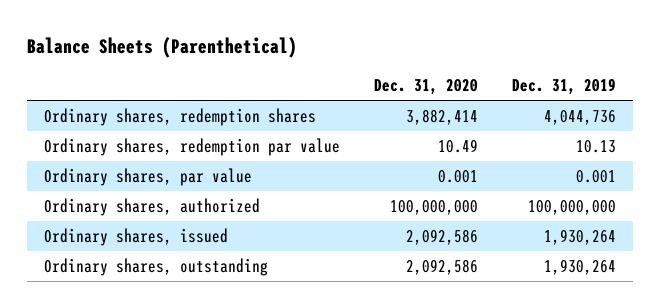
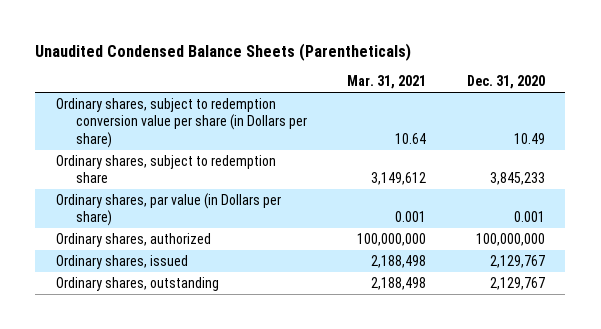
- Balance Sheets (Parenthetical)
+ Unaudited Condensed Balance Sheets (Parentheticals)
- | Dec. 31, 2020 | Dec. 31, 2019
+ | Mar. 31, 2021 | Dec. 31, 2020
- Ordinary shares, redemption shares | 3,882,414 | 4,044,736
- Ordinary shares, redemption par value | 10.49 | 10.13
- Ordinary shares, par value | 0.001 | 0.001
+ Ordinary shares, subject to redemption conversion value per share (in Dollars per share) | 10.64 | 10.49
+ Ordinary shares, subject to redemption share | 3,149,612 | 3,845,233
+ Ordinary shares, par value (in Dollars per share) | 0.001 | 0.001
- Ordinary shares, issued | 2,092,586 | 1,930,264
- Ordinary shares, outstanding | 2,092,586 | 1,930,264
+ Ordinary shares, issued | 2,188,498 | 2,129,767
+ Ordinary shares, outstanding | 2,188,498 | 2,129,767

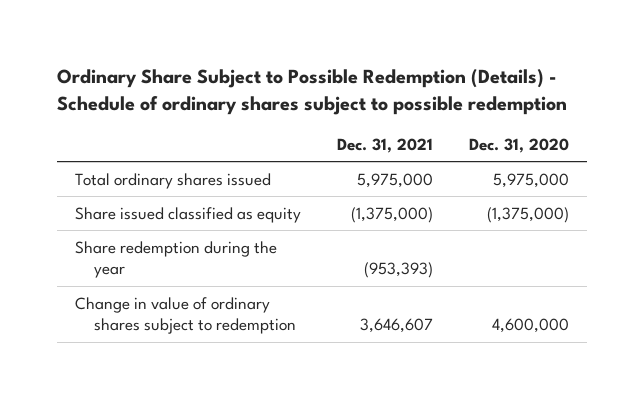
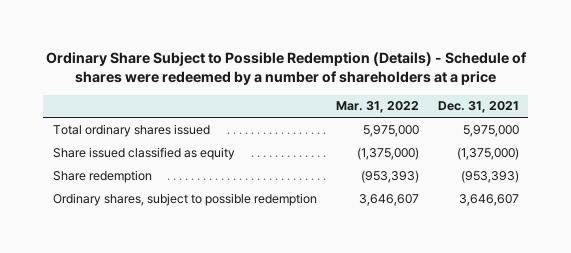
- Ordinary Share Subject to Possible Redemption (Details) - Schedule of ordinary shares subject to possible redemption
+ Ordinary Share Subject to Possible Redemption (Details) - Schedule of shares were redeemed by a number of shareholders at a price
- | Dec. 31, 2021 | Dec. 31, 2020
+ | Mar. 31, 2022 | Dec. 31, 2021
- Share redemption during the year | (953,393) |
- Change in value of ordinary shares subject to redemption | 3,646,607 | 4,600,000
+ Share redemption | (953,393) | (953,393)
+ Ordinary shares, subject to possible redemption | 3,646,607 | 3,646,607

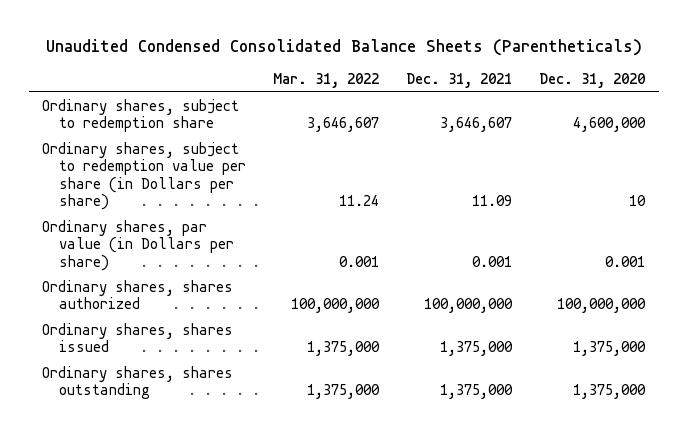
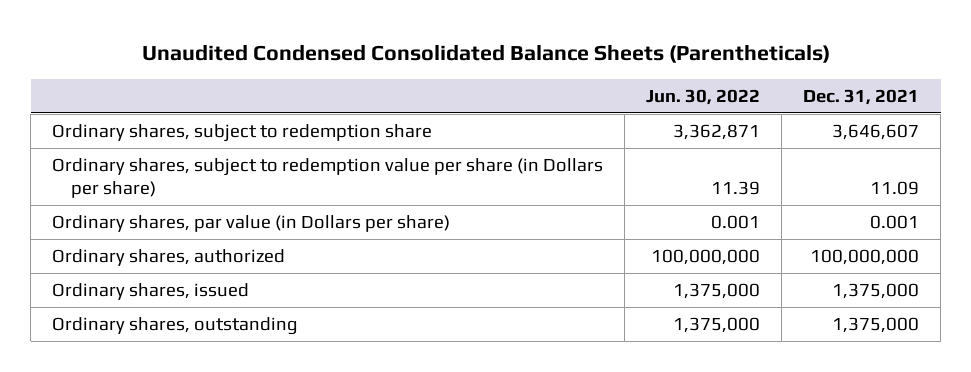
- | Mar. 31, 2022 | Dec. 31, 2021 | Dec. 31, 2020
+ | Jun. 30, 2022 | Dec. 31, 2021
- Ordinary shares, shares authorized | 100,000,000 | 100,000,000 | 100,000,000
- Ordinary shares, shares issued | 1,375,000 | 1,375,000 | 1,375,000
- Ordinary shares, shares outstanding | 1,375,000 | 1,375,000 | 1,375,000
+ Ordinary shares, authorized | 100,000,000 | 100,000,000
+ Ordinary shares, issued | 1,375,000 | 1,375,000
+ Ordinary shares, outstanding | 1,375,000 | 1,375,000

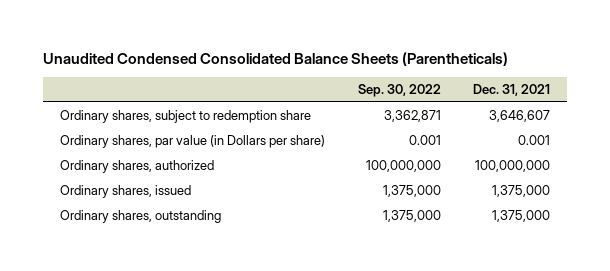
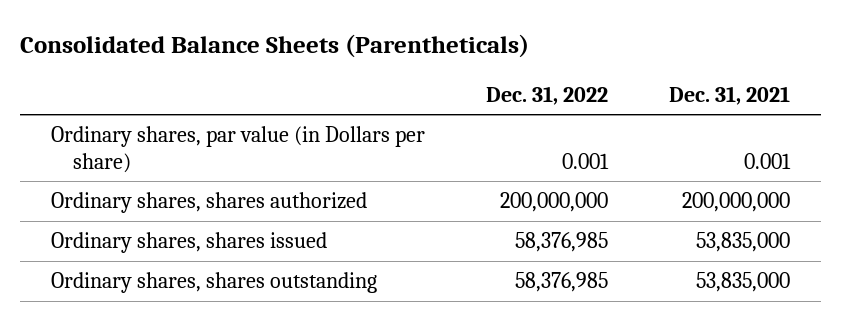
- Unaudited Condensed Consolidated Balance Sheets (Parentheticals)
+ Consolidated Balance Sheets (Parentheticals)
- | Sep. 30, 2022 | Dec. 31, 2021
+ | Dec. 31, 2022 | Dec. 31, 2021
- Ordinary shares, subject to redemption share | 3,362,871 | 3,646,607
- Ordinary shares, authorized | 100,000,000 | 100,000,000
- Ordinary shares, issued | 1,375,000 | 1,375,000
- Ordinary shares, outstanding | 1,375,000 | 1,375,000
+ Ordinary shares, shares authorized | 200,000,000 | 200,000,000
+ Ordinary shares, shares issued | 58,376,985 | 53,835,000
+ Ordinary shares, shares outstanding | 58,376,985 | 53,835,000

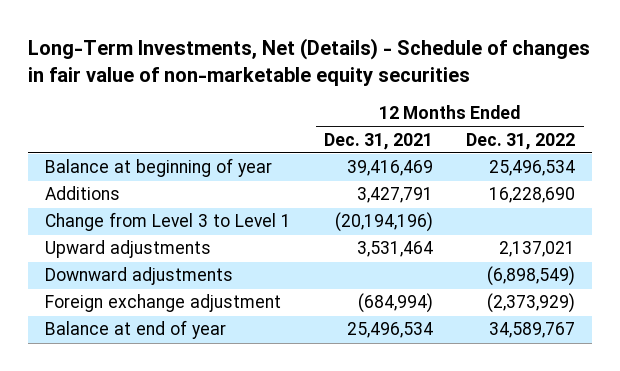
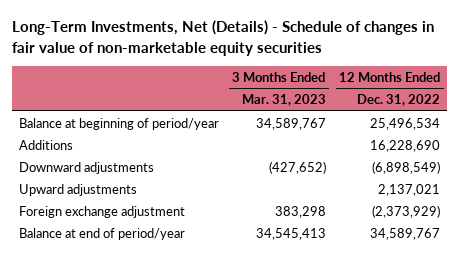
- | 12 Months Ended Dec. 31, 2021 | 12 Months Ended Dec. 31, 2022
+ | 3 Months Ended Mar. 31, 2023 | 12 Months Ended Dec. 31, 2022
- Balance at beginning of year | 39,416,469 | 25,496,534
+ Balance at beginning of period/year | 34,589,767 | 25,496,534
- Change from Level 3 to Level 1 | (20,194,196) |
moved down: Upward adjustments | | 2,137,021
- Balance at end of year | 25,496,534 | 34,589,767
+ Balance at end of period/year | 34,545,413 | 34,589,767

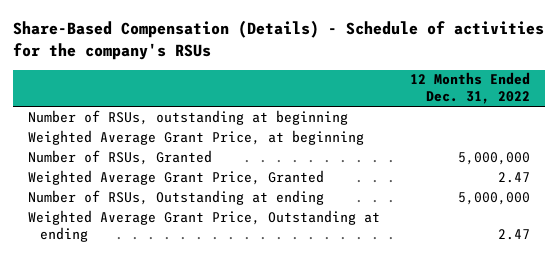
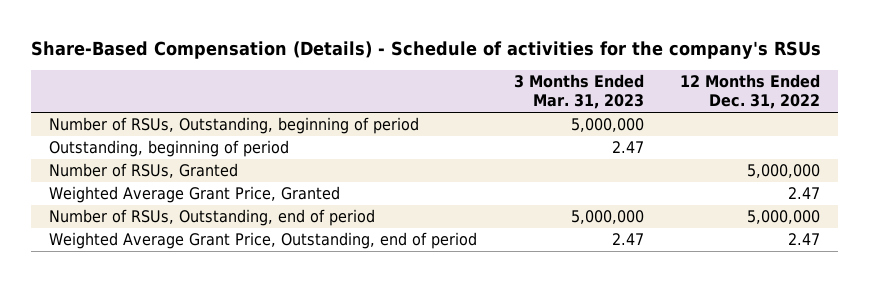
- | 12 Months Ended Dec. 31, 2022
+ | 3 Months Ended Mar. 31, 2023 | 12 Months Ended Dec. 31, 2022
- Number of RSUs, outstanding at beginning
- Weighted Average Grant Price, at beginning
+ Number of RSUs, Outstanding, beginning of period | 5,000,000 |
+ Outstanding, beginning of period | 2.47 |
- Number of RSUs, Outstanding at ending | 5,000,000
- Weighted Average Grant Price, Outstanding at ending | 2.47
+ Number of RSUs, Outstanding, end of period | 5,000,000 | 5,000,000
+ Weighted Average Grant Price, Outstanding, end of period | 2.47 | 2.47

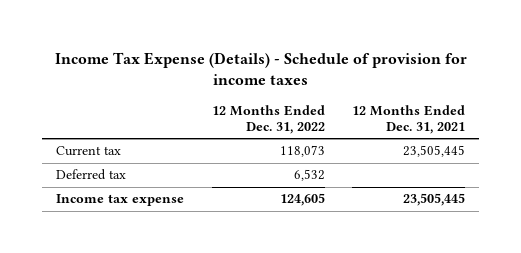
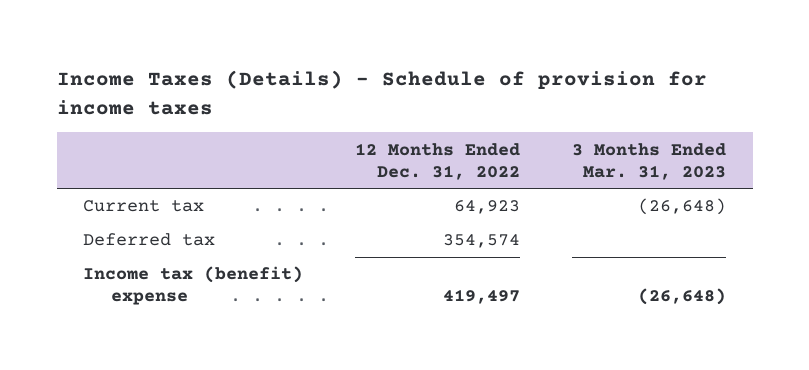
- Income Tax Expense (Details) - Schedule of provision for income taxes
+ Income Taxes (Details) - Schedule of provision for income taxes
- | 12 Months Ended Dec. 31, 2022 | 12 Months Ended Dec. 31, 2021
+ | 12 Months Ended Dec. 31, 2022 | 3 Months Ended Mar. 31, 2023
- Current tax | 118,073 | 23,505,445
- Deferred tax | 6,532 |
- Income tax expense | 124,605 | 23,505,445
+ Current tax | 64,923 | (26,648)
+ Deferred tax | 354,574 |
+ Income tax (benefit) expense | 419,497 | (26,648)

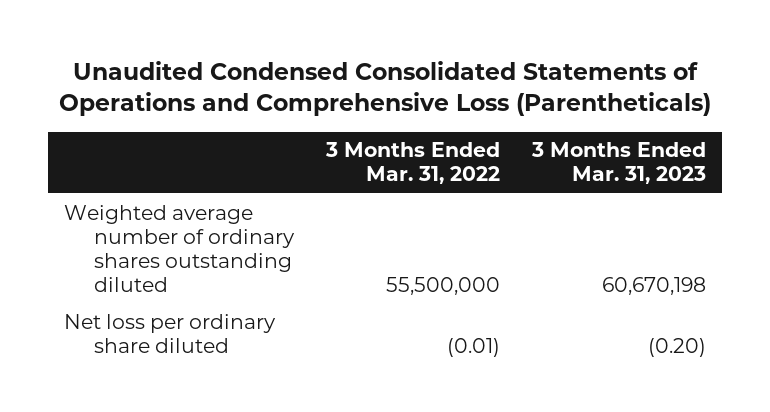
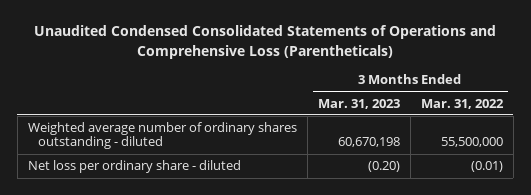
- | 3 Months Ended Mar. 31, 2022 | 3 Months Ended Mar. 31, 2023
+ | 3 Months Ended Mar. 31, 2023 | 3 Months Ended Mar. 31, 2022
- Weighted average number of ordinary shares outstanding diluted | 55,500,000 | 60,670,198
- Net loss per ordinary share diluted | (0.01) | (0.20)
+ Weighted average number of ordinary shares outstanding - diluted | 60,670,198 | 55,500,000
+ Net loss per ordinary share - diluted | (0.20) | (0.01)

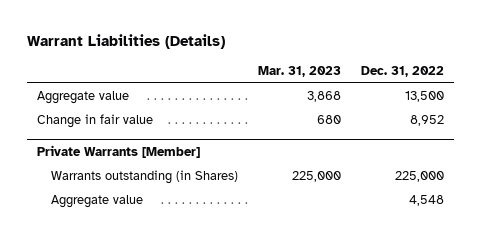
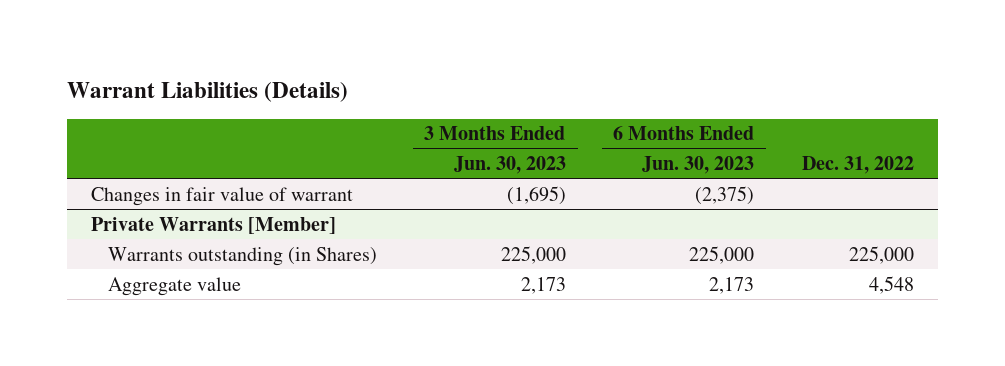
- | Mar. 31, 2023 | Dec. 31, 2022
+ | 3 Months Ended Jun. 30, 2023 | 6 Months Ended Jun. 30, 2023 | Dec. 31, 2022
- Aggregate value | 3,868 | 13,500
- Change in fair value | 680 | 8,952
+ Changes in fair value of warrant | (1,695) | (2,375) |

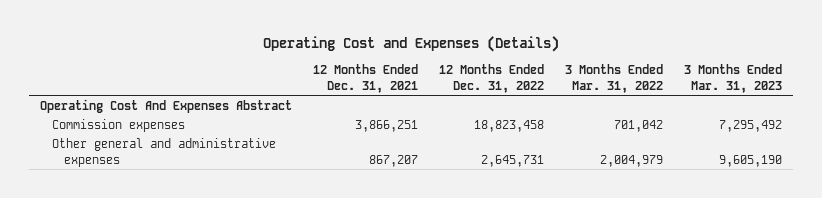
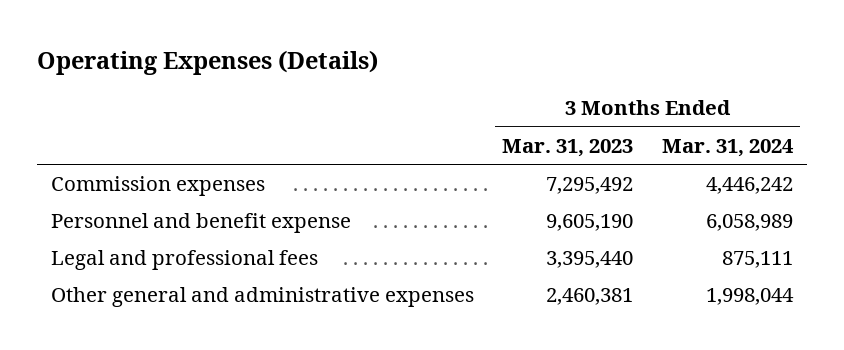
- Operating Cost and Expenses (Details)
+ Operating Expenses (Details)
- | 12 Months Ended Dec. 31, 2021 | 12 Months Ended Dec. 31, 2022 | 3 Months Ended Mar. 31, 2022 | 3 Months Ended Mar. 31, 2023
+ | 3 Months Ended Mar. 31, 2023 | 3 Months Ended Mar. 31, 2024
- Operating Cost And Expenses Abstract
- Other general and administrative expenses | 867,207 | 2,645,731 | 2,004,979 | 9,605,190
+ Personnel and benefit expense | 9,605,190 | 6,058,989
+ Legal and professional fees | 3,395,440 | 875,111
+ Other general and administrative expenses | 2,460,381 | 1,998,044

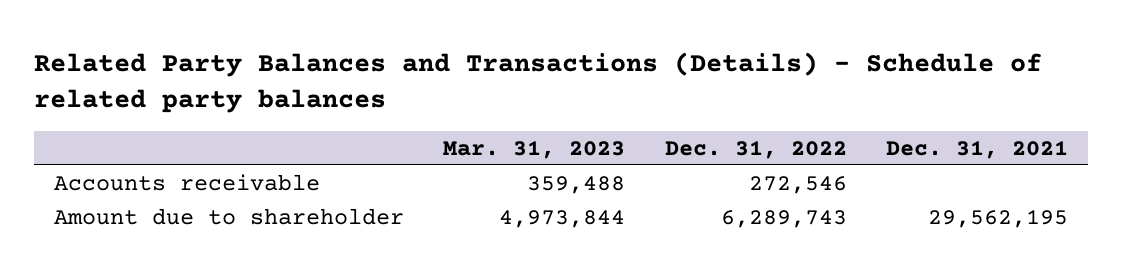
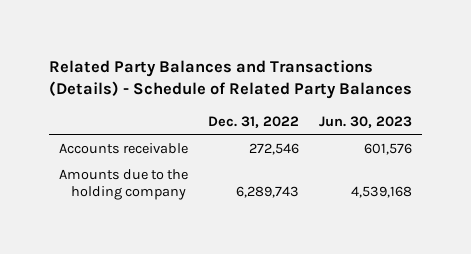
- Related Party Balances and Transactions (Details) - Schedule of related party balances
+ Related Party Balances and Transactions (Details) - Schedule of Related Party Balances
- | Mar. 31, 2023 | Dec. 31, 2022 | Dec. 31, 2021
+ | Dec. 31, 2022 | Jun. 30, 2023
- Amount due to shareholder | 4,973,844 | 6,289,743 | 29,562,195
+ Amounts due to the holding company | 6,289,743 | 4,539,168

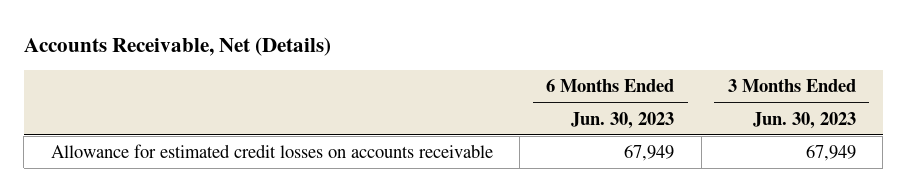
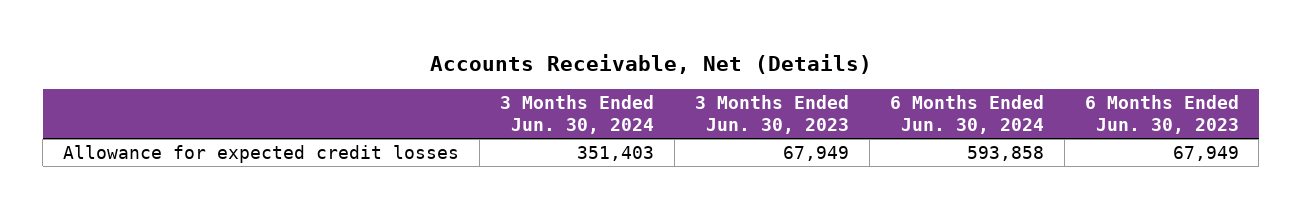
- | 6 Months Ended Jun. 30, 2023 | 3 Months Ended Jun. 30, 2023
+ | 3 Months Ended Jun. 30, 2024 | 3 Months Ended Jun. 30, 2023 | 6 Months Ended Jun. 30, 2024 | 6 Months Ended Jun. 30, 2023
- Allowance for estimated credit losses on accounts receivable | 67,949 | 67,949
+ Allowance for expected credit losses | 351,403 | 67,949 | 593,858 | 67,949

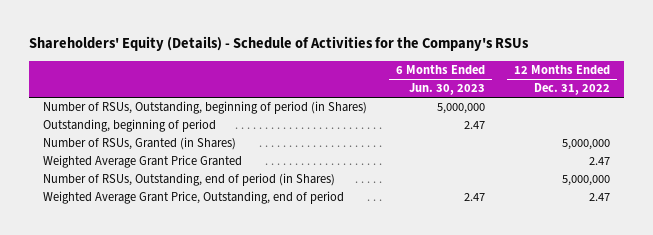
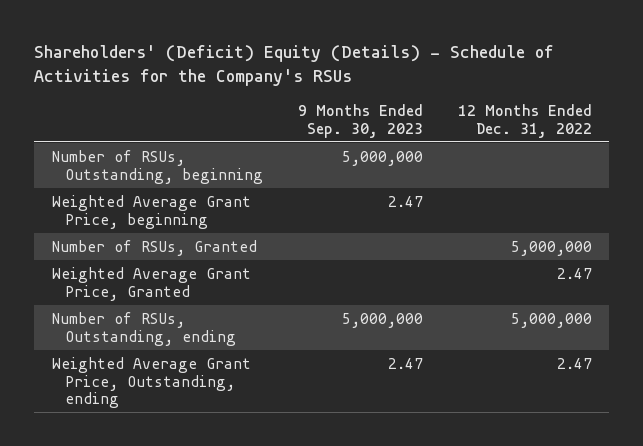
- Shareholders' Equity (Details) - Schedule of Activities for the Company's RSUs
+ Shareholders' (Deficit) Equity (Details) - Schedule of Activities for the Company's RSUs
- | 6 Months Ended Jun. 30, 2023 | 12 Months Ended Dec. 31, 2022
+ | 9 Months Ended Sep. 30, 2023 | 12 Months Ended Dec. 31, 2022
- Number of RSUs, Outstanding, beginning of period (in Shares) | 5,000,000 |
- Outstanding, beginning of period | 2.47 |
- Number of RSUs, Granted (in Shares) | | 5,000,000
- Weighted Average Grant Price Granted | | 2.47
- Number of RSUs, Outstanding, end of period (in Shares) | | 5,000,000
- Weighted Average Grant Price, Outstanding, end of period | 2.47 | 2.47
+ Number of RSUs, Outstanding, beginning | 5,000,000 |
+ Weighted Average Grant Price, beginning | 2.47 |
+ Number of RSUs, Granted | | 5,000,000
+ Weighted Average Grant Price, Granted | | 2.47
+ Number of RSUs, Outstanding, ending | 5,000,000 | 5,000,000
+ Weighted Average Grant Price, Outstanding, ending | 2.47 | 2.47

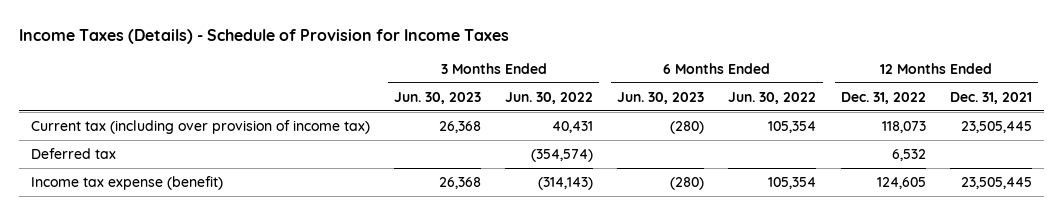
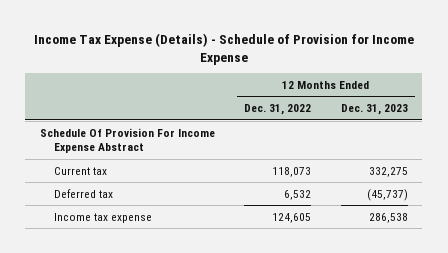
- Income Taxes (Details) - Schedule of Provision for Income Taxes
+ Income Tax Expense (Details) - Schedule of Provision for Income Expense
- | 3 Months Ended Jun. 30, 2023 | 3 Months Ended Jun. 30, 2022 | 6 Months Ended Jun. 30, 2023 | 6 Months Ended Jun. 30, 2022 | 12 Months Ended Dec. 31, 2022 | 12 Months Ended Dec. 31, 2021
+ | 12 Months Ended Dec. 31, 2022 | 12 Months Ended Dec. 31, 2023
- Current tax (including over provision of income tax) | 26,368 | 40,431 | (280) | 105,354 | 118,073 | 23,505,445
+ Schedule Of Provision For Income Expense Abstract
+ Current tax | 118,073 | 332,275
- Income tax expense (benefit) | 26,368 | (314,143) | (280) | 105,354 | 124,605 | 23,505,445
+ Income tax expense | 124,605 | 286,538

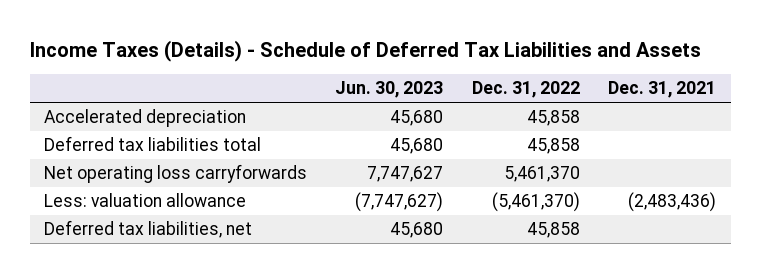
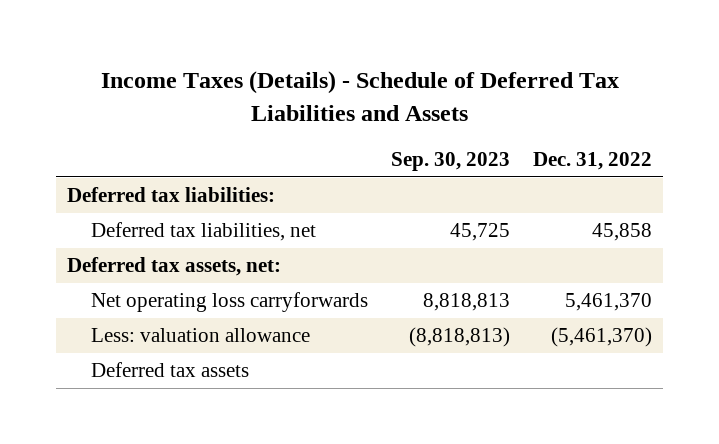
- | Jun. 30, 2023 | Dec. 31, 2022 | Dec. 31, 2021
+ | Sep. 30, 2023 | Dec. 31, 2022
- Accelerated depreciation | 45,680 | 45,858 |
- Deferred tax liabilities total | 45,680 | 45,858 |
+ Deferred tax liabilities:
moved up: Deferred tax liabilities, net | 45,725 | 45,858
+ Deferred tax assets, net:
+ Deferred tax assets

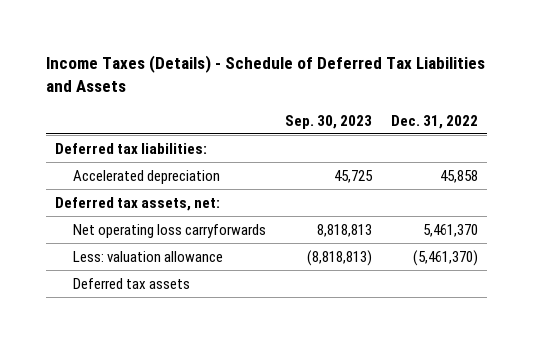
- Deferred tax liabilities, net | 45,725 | 45,858
+ Accelerated depreciation | 45,725 | 45,858

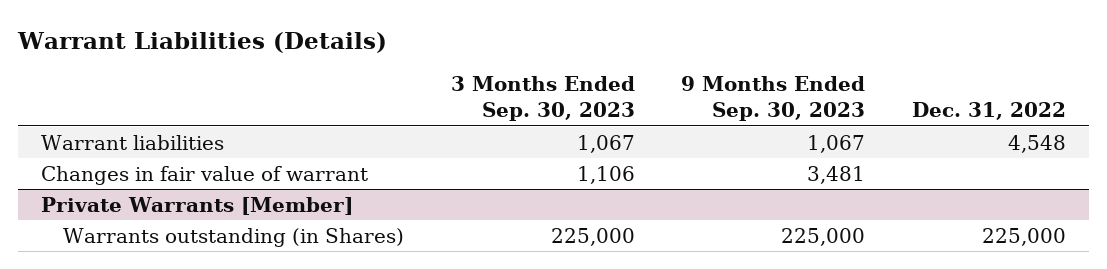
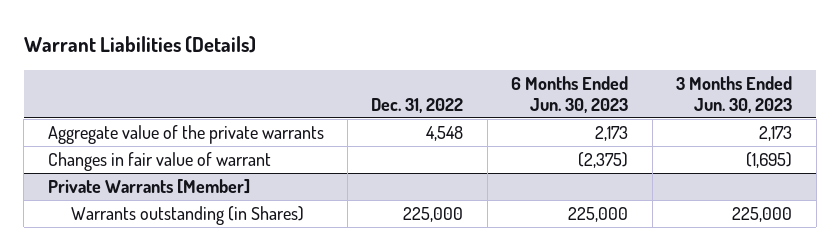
- | 3 Months Ended Sep. 30, 2023 | 9 Months Ended Sep. 30, 2023 | Dec. 31, 2022
+ | Dec. 31, 2022 | 6 Months Ended Jun. 30, 2023 | 3 Months Ended Jun. 30, 2023
- Warrant liabilities | 1,067 | 1,067 | 4,548
+ Aggregate value of the private warrants | 4,548 | 2,173 | 2,173

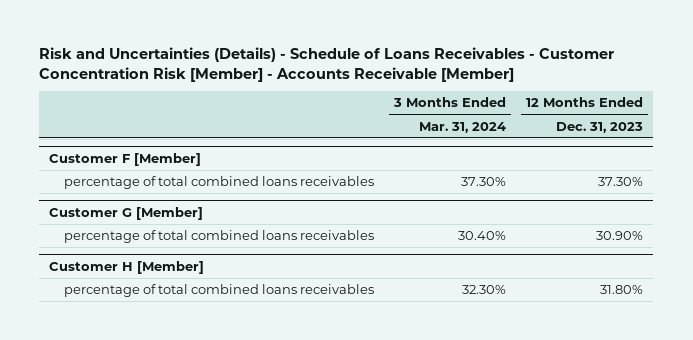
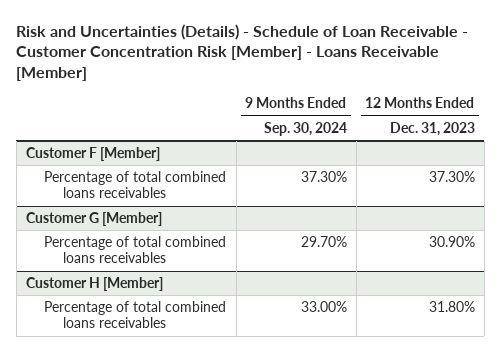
- Risk and Uncertainties (Details) - Schedule of Loans Receivables - Customer Concentration Risk [Member] - Accounts Receivable [Member]
+ Risk and Uncertainties (Details) - Schedule of Loan Receivable - Customer Concentration Risk [Member] - Loans Receivable [Member]
- | 3 Months Ended Mar. 31, 2024 | 12 Months Ended Dec. 31, 2023
+ | 9 Months Ended Sep. 30, 2024 | 12 Months Ended Dec. 31, 2023
@ Customer F [Member]
- percentage of total combined loans receivables | 37.30% | 37.30%
+ Percentage of total combined loans receivables | 37.30% | 37.30%
@ Customer G [Member]
- percentage of total combined loans receivables | 30.40% | 30.90%
+ Percentage of total combined loans receivables | 29.70% | 30.90%
@ Customer H [Member]
- percentage of total combined loans receivables | 32.30% | 31.80%
+ Percentage of total combined loans receivables | 33.00% | 31.80%

